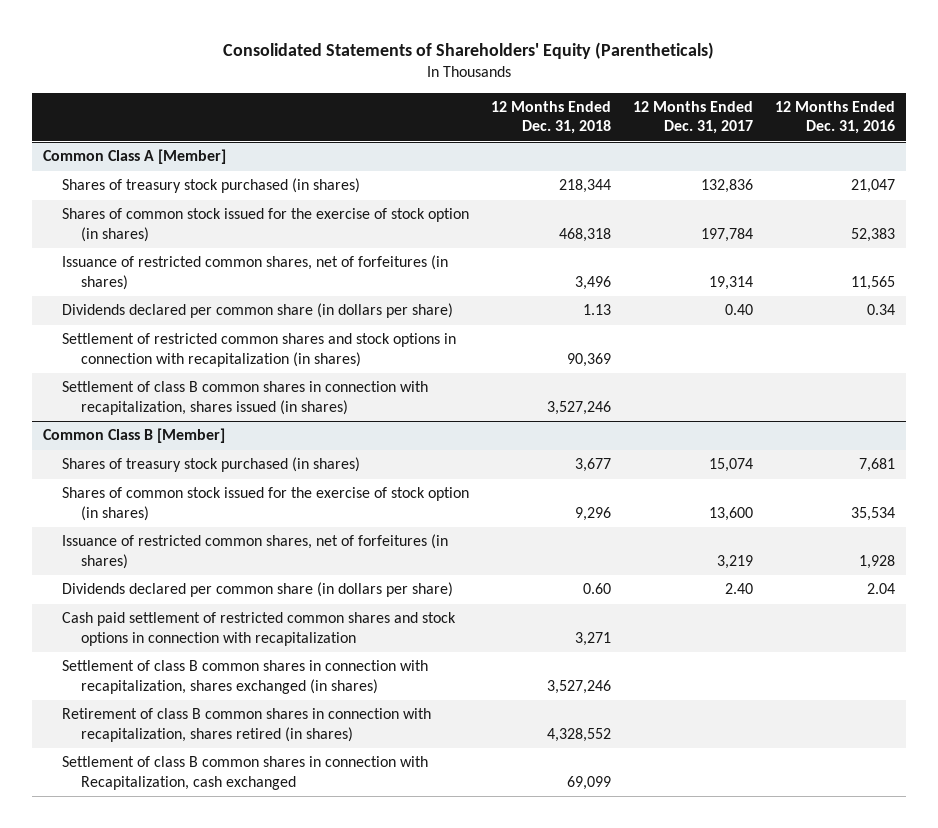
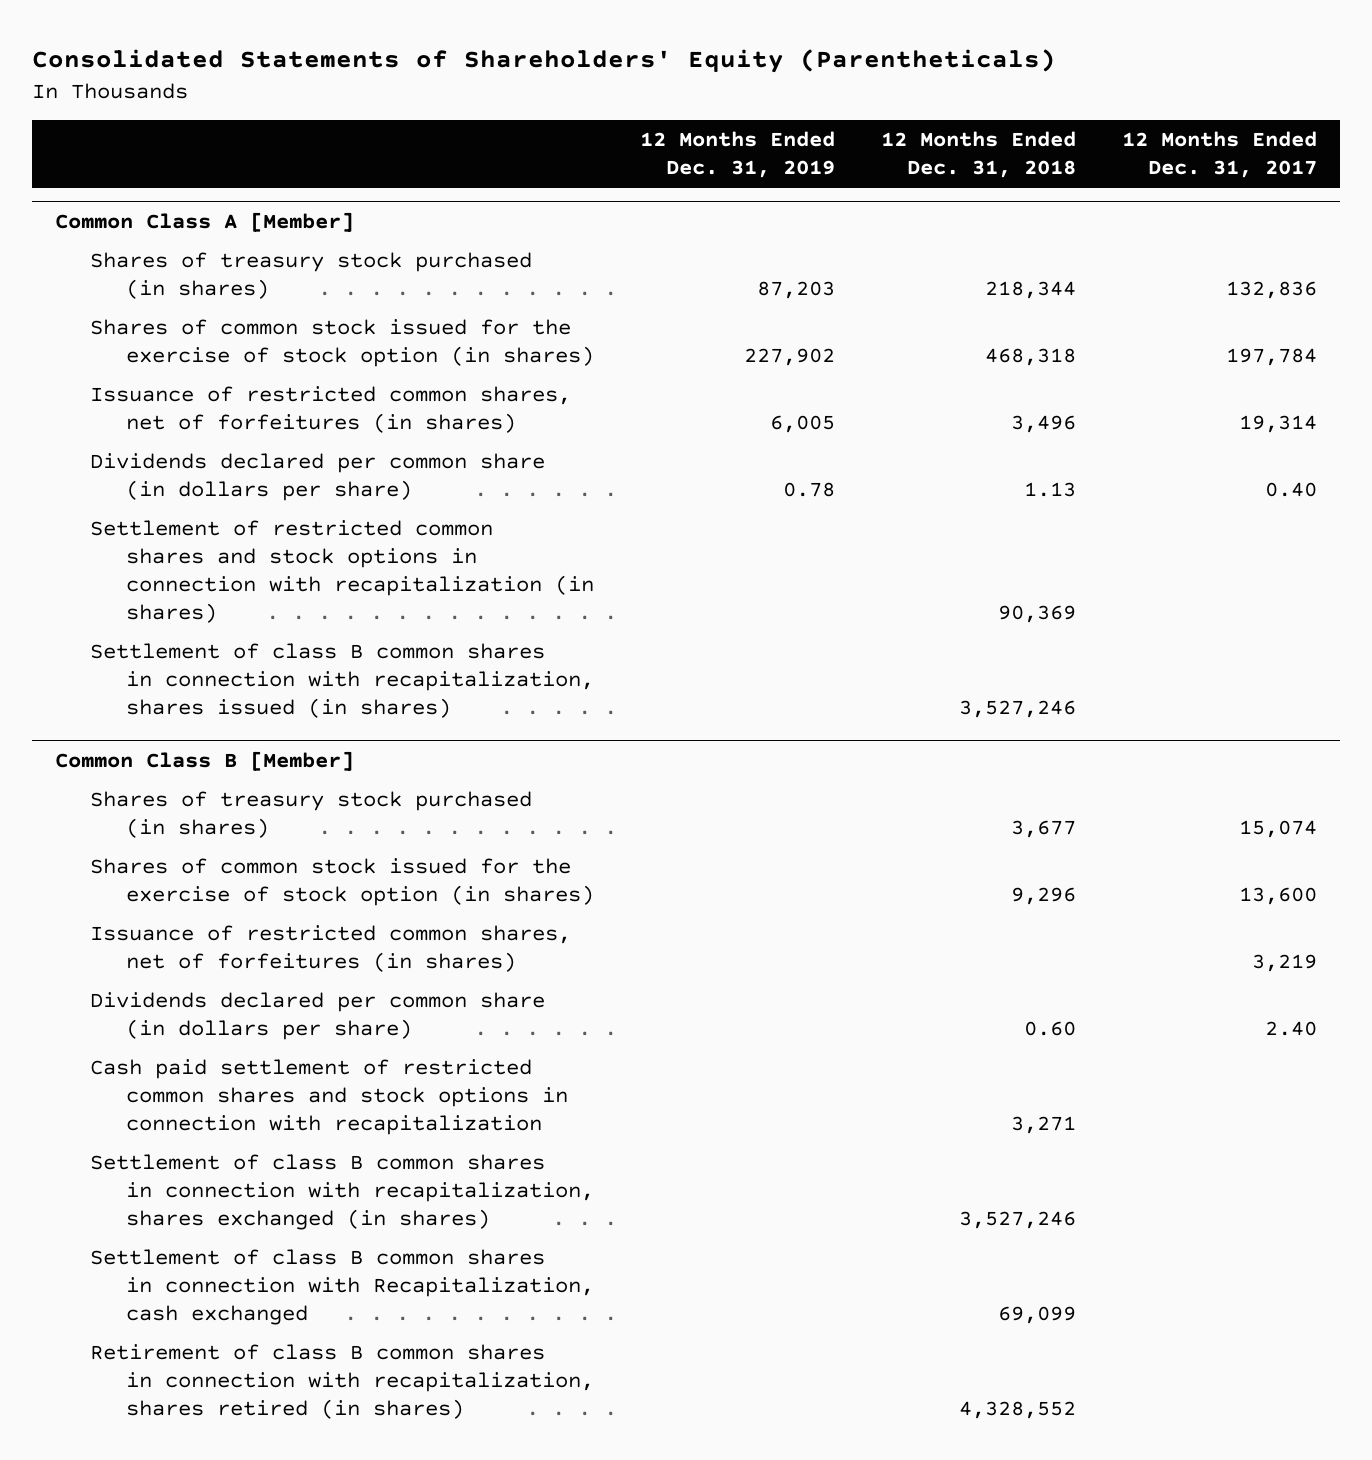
- | 12 Months Ended Dec. 31, 2018 | 12 Months Ended Dec. 31, 2017 | 12 Months Ended Dec. 31, 2016
+ | 12 Months Ended Dec. 31, 2019 | 12 Months Ended Dec. 31, 2018 | 12 Months Ended Dec. 31, 2017
@ Common Class B [Member]
moved down: Retirement of class B common shares in connection with recapitalization, shares retired (in shares) | | 4,328,552 |

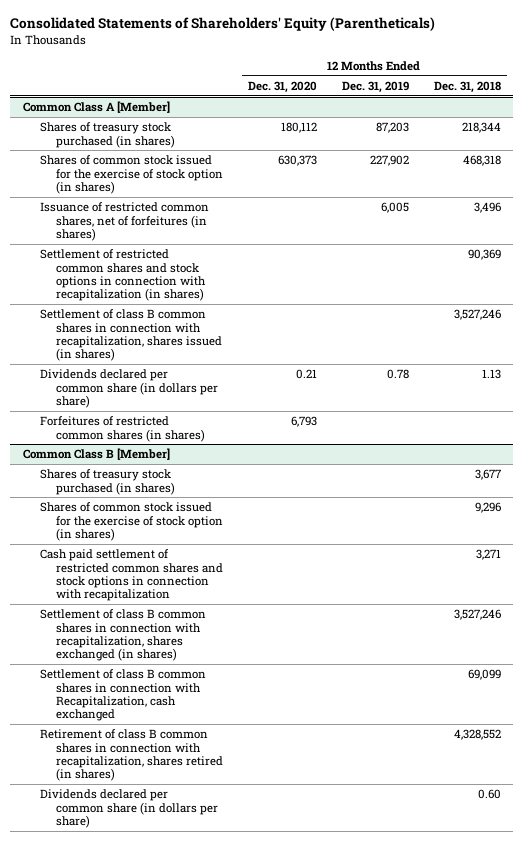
- | 12 Months Ended Dec. 31, 2019 | 12 Months Ended Dec. 31, 2018 | 12 Months Ended Dec. 31, 2017
+ | 12 Months Ended Dec. 31, 2020 | 12 Months Ended Dec. 31, 2019 | 12 Months Ended Dec. 31, 2018
@ Common Class A [Member]
moved down: Dividends declared per common share (in dollars per share) | 0.21 | 0.78 | 1.13
+ Forfeitures of restricted common shares (in shares) | 6,793 | |
@ Common Class B [Member]
- Issuance of restricted common shares, net of forfeitures (in shares) | | | 3,219
moved down: Dividends declared per common share (in dollars per share) | | | 0.60

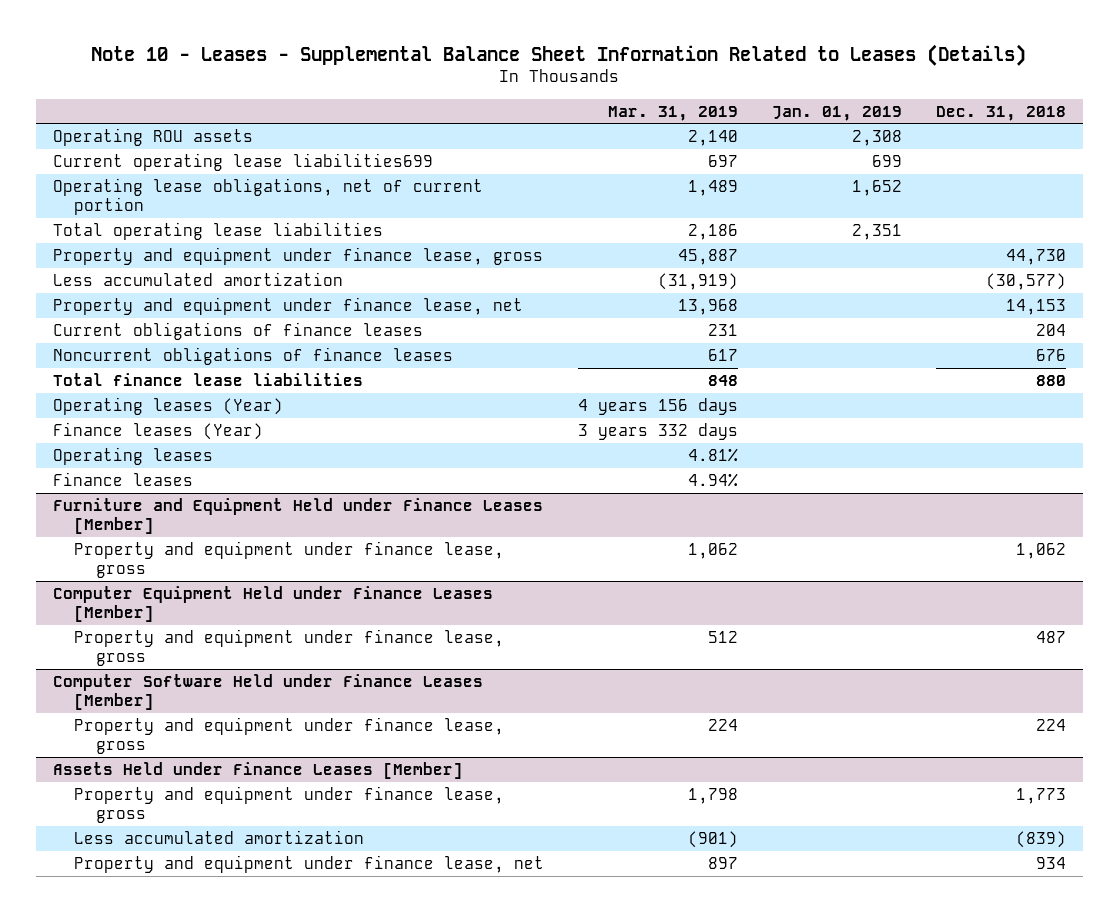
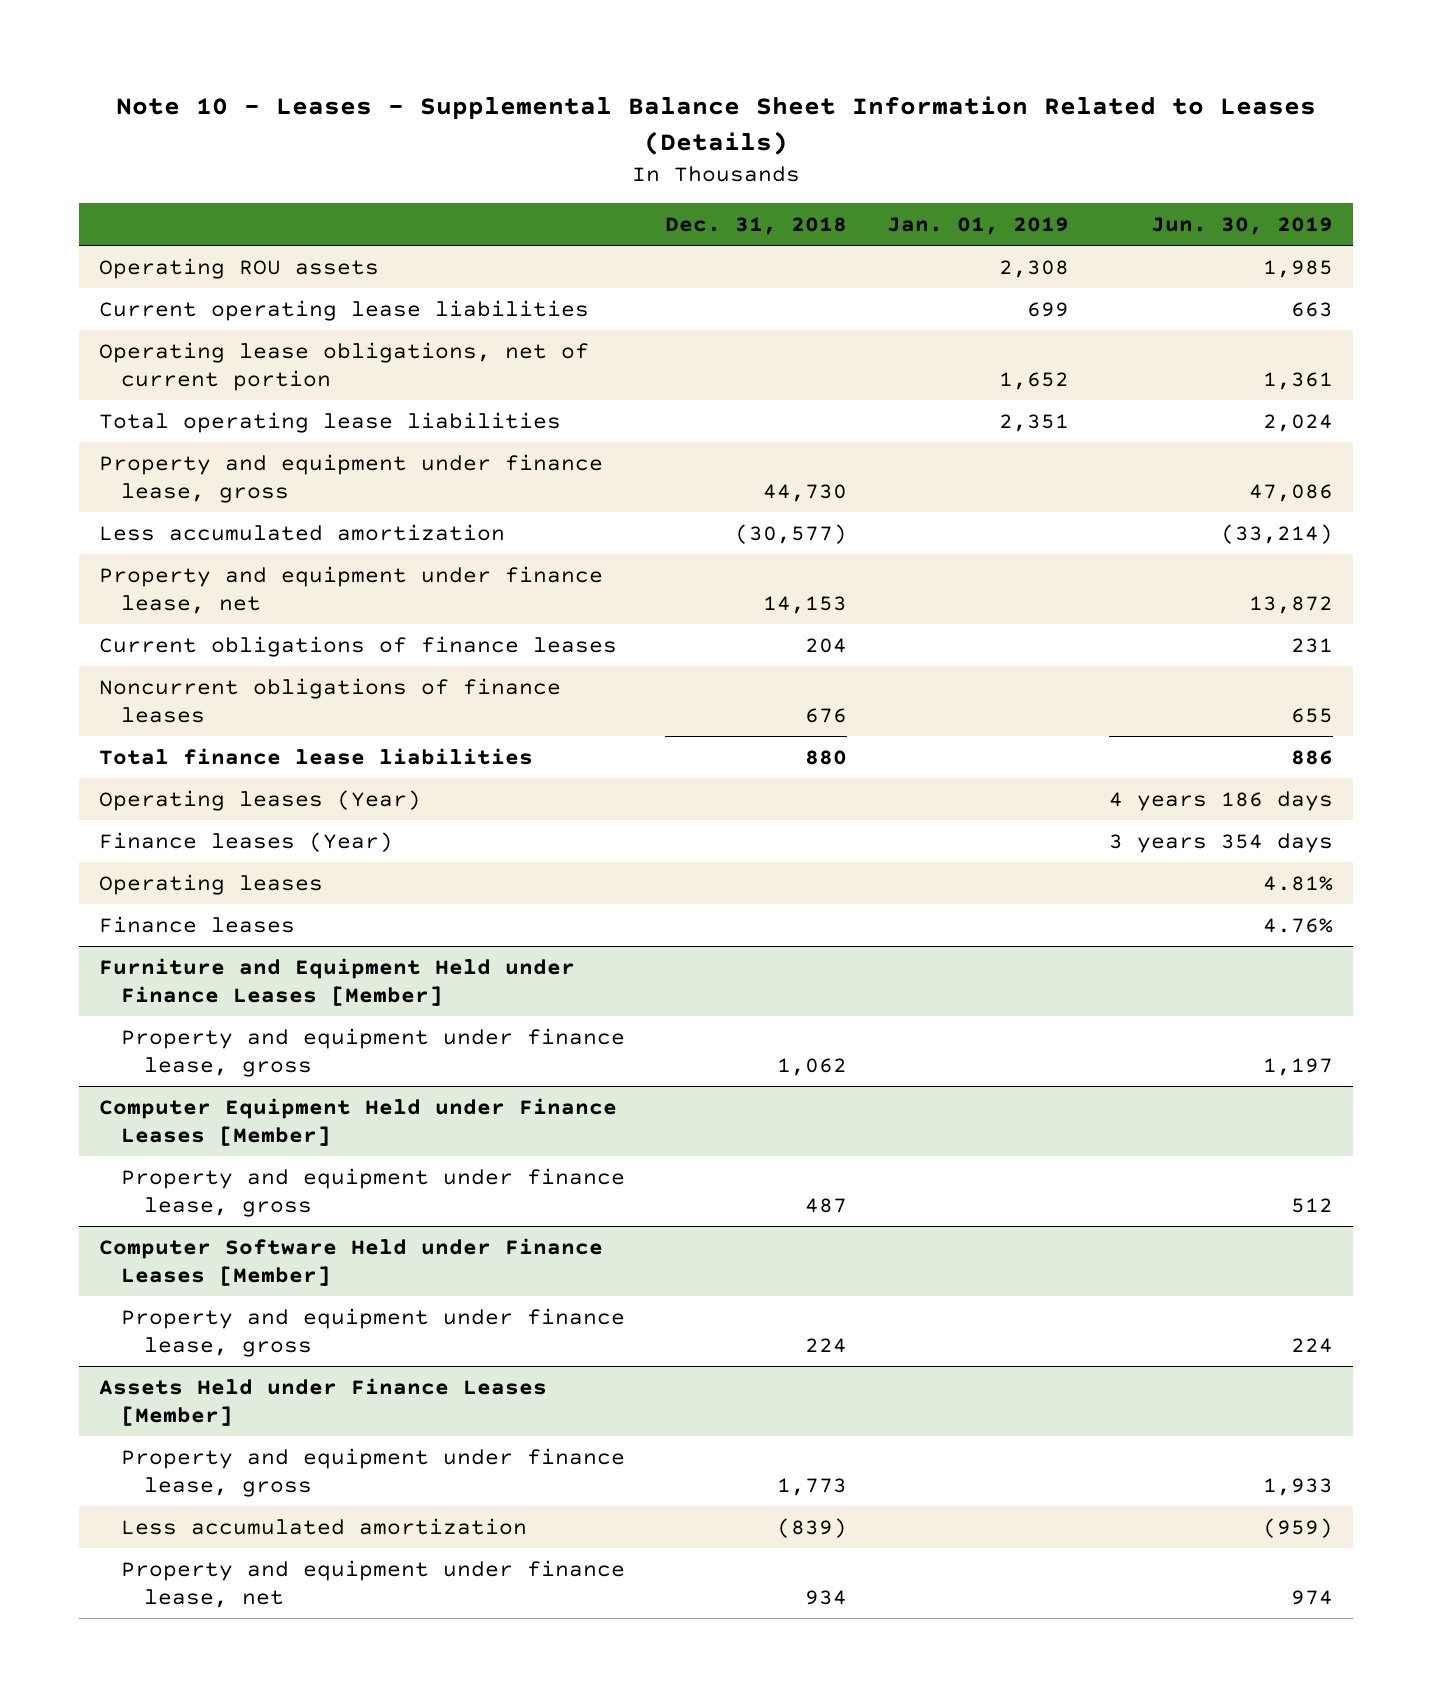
- | Mar. 31, 2019 | Jan. 01, 2019 | Dec. 31, 2018
+ | Dec. 31, 2018 | Jan. 01, 2019 | Jun. 30, 2019
- Current operating lease liabilities699 | 697 | 699 |
+ Current operating lease liabilities | | 699 | 663

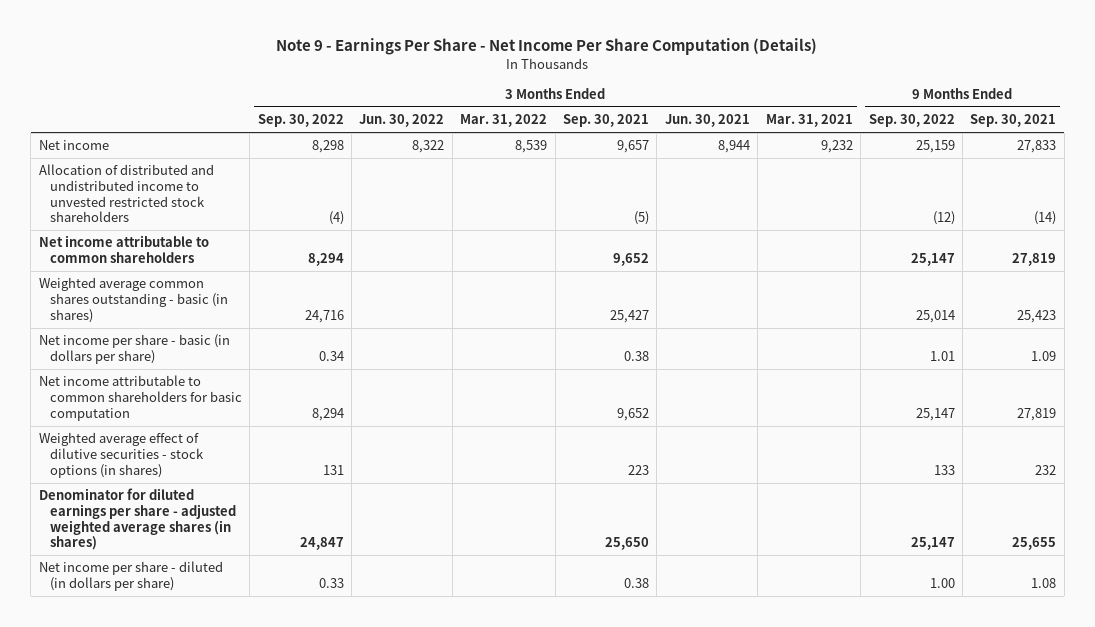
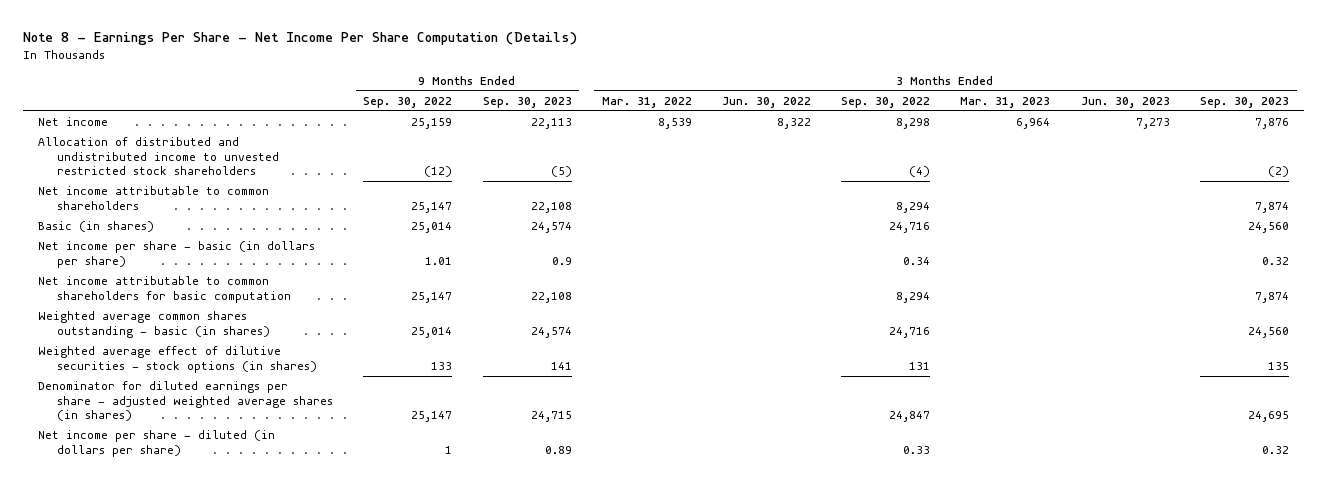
- Note 9 - Earnings Per Share - Net Income Per Share Computation (Details)
+ Note 8 - Earnings Per Share - Net Income Per Share Computation (Details)
- | 3 Months Ended Sep. 30, 2022 | 3 Months Ended Jun. 30, 2022 | 3 Months Ended Mar. 31, 2022 | 3 Months Ended Sep. 30, 2021 | 3 Months Ended Jun. 30, 2021 | 3 Months Ended Mar. 31, 2021 | 9 Months Ended Sep. 30, 2022 | 9 Months Ended Sep. 30, 2021
+ | 9 Months Ended Sep. 30, 2022 | 9 Months Ended Sep. 30, 2023 | 3 Months Ended Mar. 31, 2022 | 3 Months Ended Jun. 30, 2022 | 3 Months Ended Sep. 30, 2022 | 3 Months Ended Mar. 31, 2023 | 3 Months Ended Jun. 30, 2023 | 3 Months Ended Sep. 30, 2023
+ Basic (in shares) | 25,014 | 24,574 | | | 24,716 | | | 24,560
moved down: Weighted average common shares outstanding - basic (in shares) | 25,014 | 24,574 | | | 24,716 | | | 24,560
- Net income per share - diluted (in dollars per share) | 0.33 | | | 0.38 | | | 1.00 | 1.08
+ Net income per share - diluted (in dollars per share) | 1 | 0.89 | | | 0.33 | | | 0.32

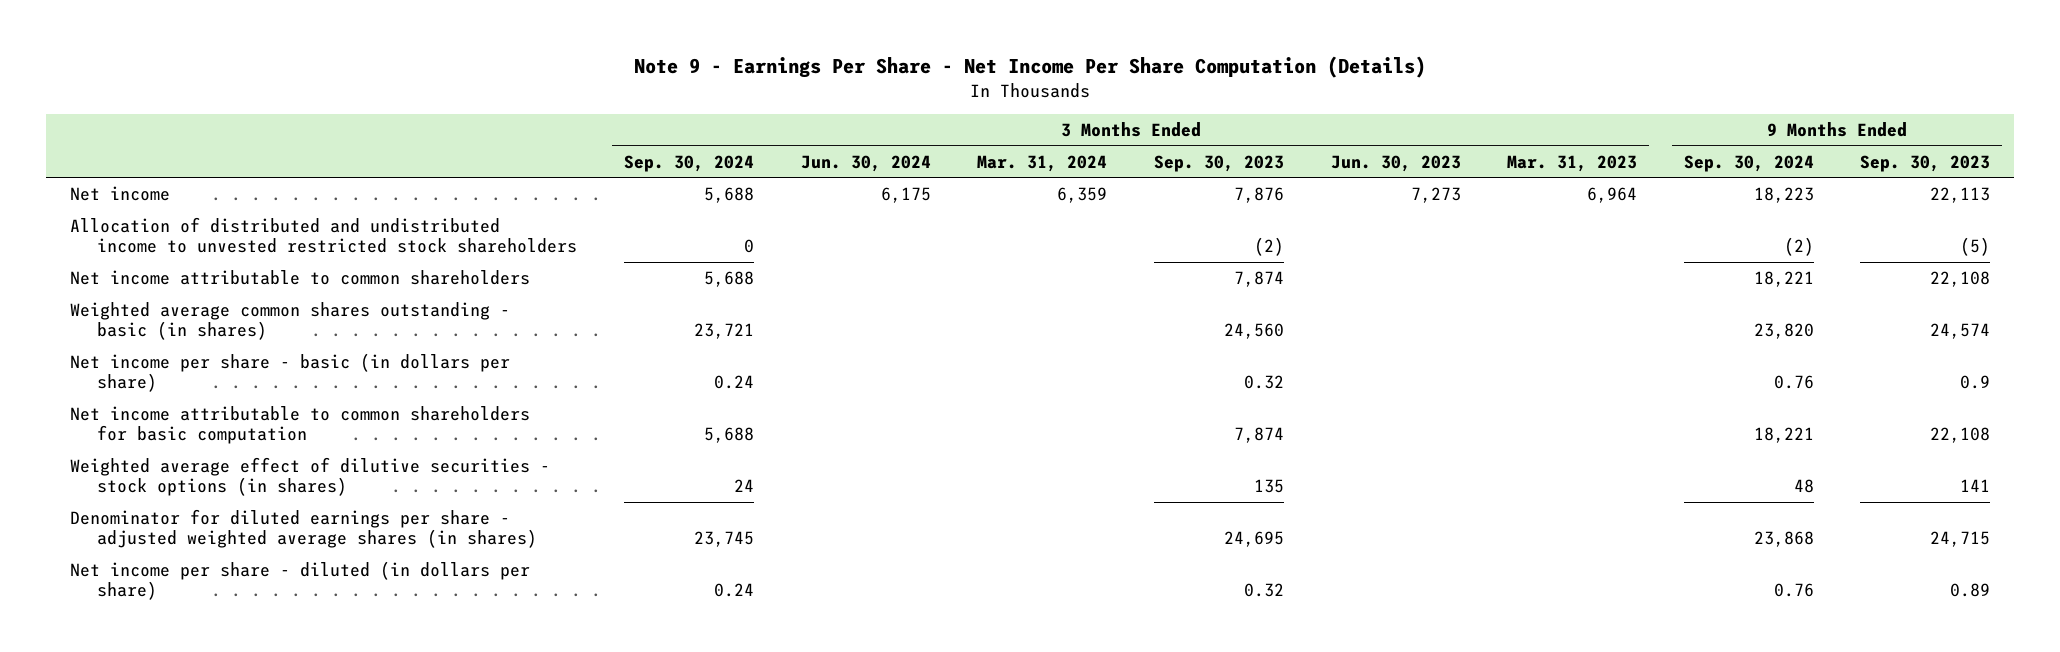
- Note 8 - Earnings Per Share - Net Income Per Share Computation (Details)
+ Note 9 - Earnings Per Share - Net Income Per Share Computation (Details)
- | 9 Months Ended Sep. 30, 2022 | 9 Months Ended Sep. 30, 2023 | 3 Months Ended Mar. 31, 2022 | 3 Months Ended Jun. 30, 2022 | 3 Months Ended Sep. 30, 2022 | 3 Months Ended Mar. 31, 2023 | 3 Months Ended Jun. 30, 2023 | 3 Months Ended Sep. 30, 2023
+ | 3 Months Ended Sep. 30, 2024 | 3 Months Ended Jun. 30, 2024 | 3 Months Ended Mar. 31, 2024 | 3 Months Ended Sep. 30, 2023 | 3 Months Ended Jun. 30, 2023 | 3 Months Ended Mar. 31, 2023 | 9 Months Ended Sep. 30, 2024 | 9 Months Ended Sep. 30, 2023
- Basic (in shares) | 25,014 | 24,574 | | | 24,716 | | | 24,560
moved up: Weighted average common shares outstanding - basic (in shares) | 23,721 | | | 24,560 | | | 23,820 | 24,574

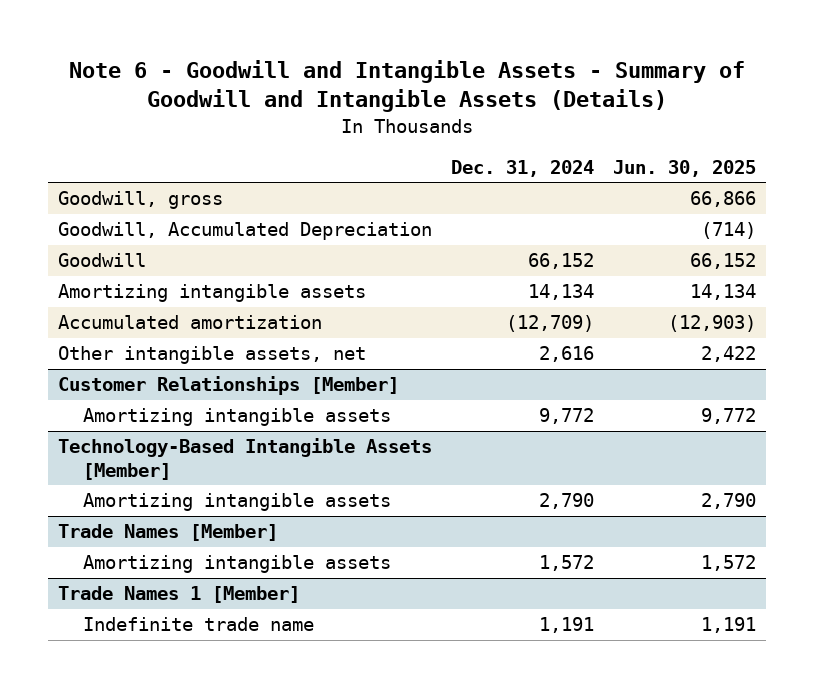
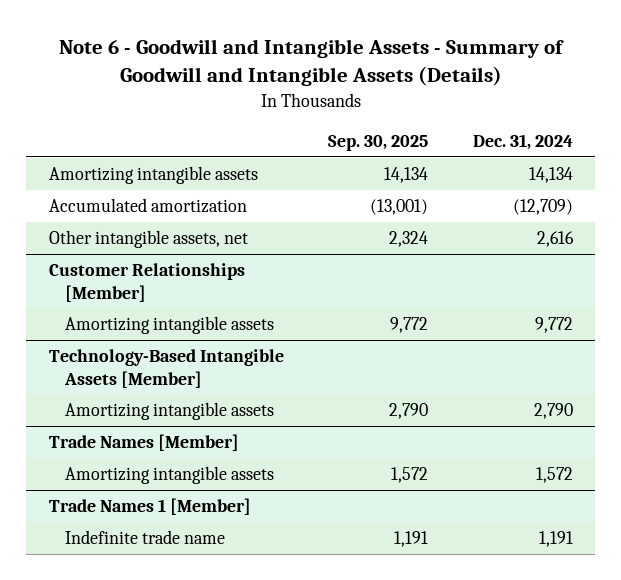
- | Dec. 31, 2024 | Jun. 30, 2025
+ | Sep. 30, 2025 | Dec. 31, 2024
- Goodwill, gross | | 66,866
- Goodwill, Accumulated Depreciation | | (714)
- Goodwill | 66,152 | 66,152

